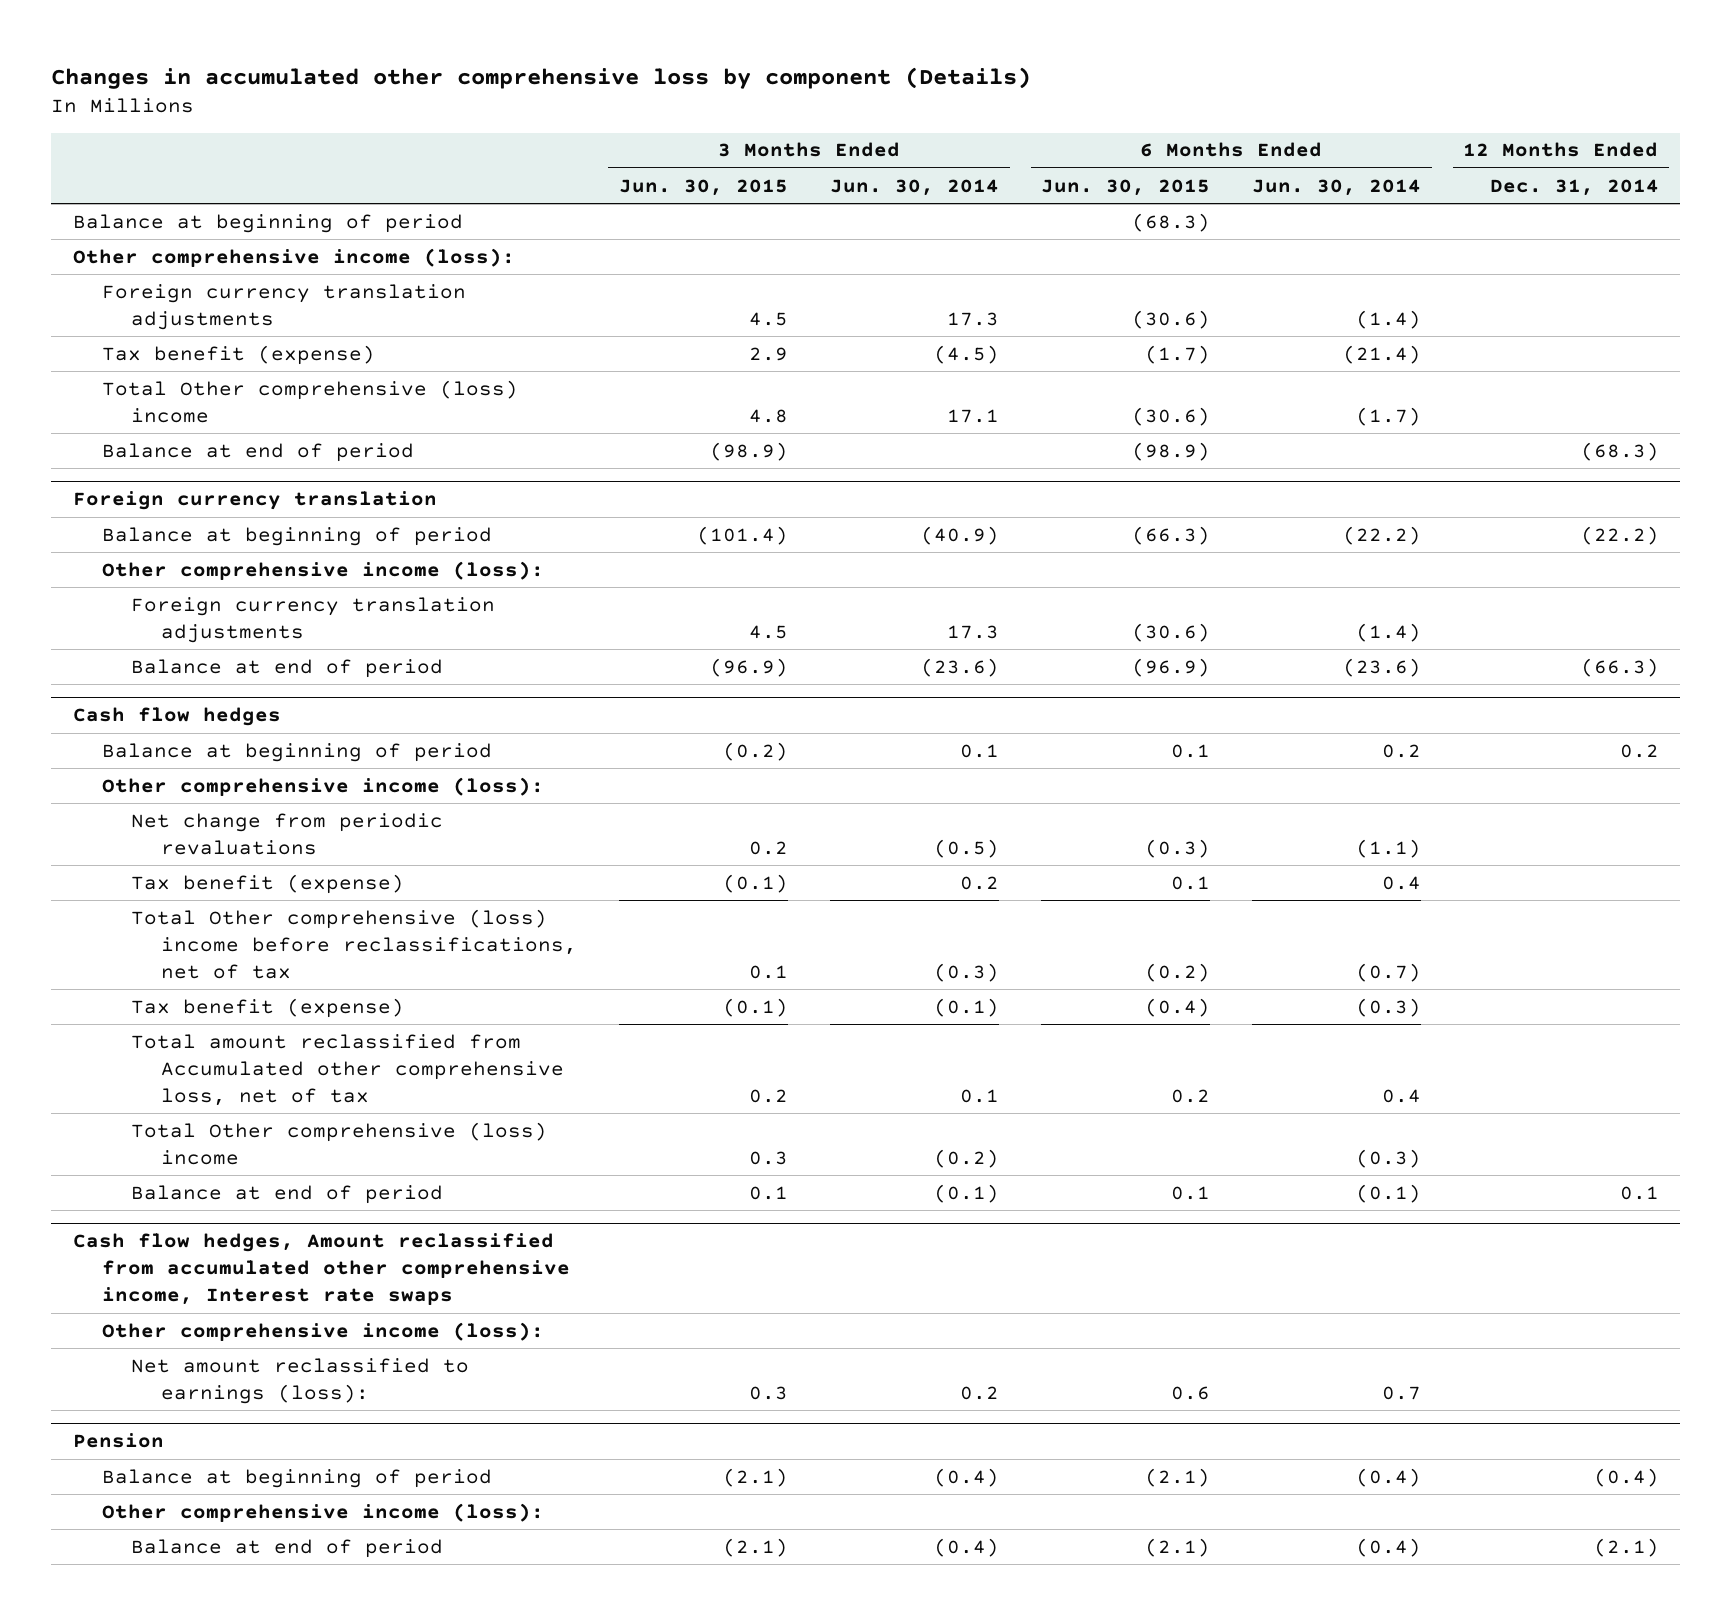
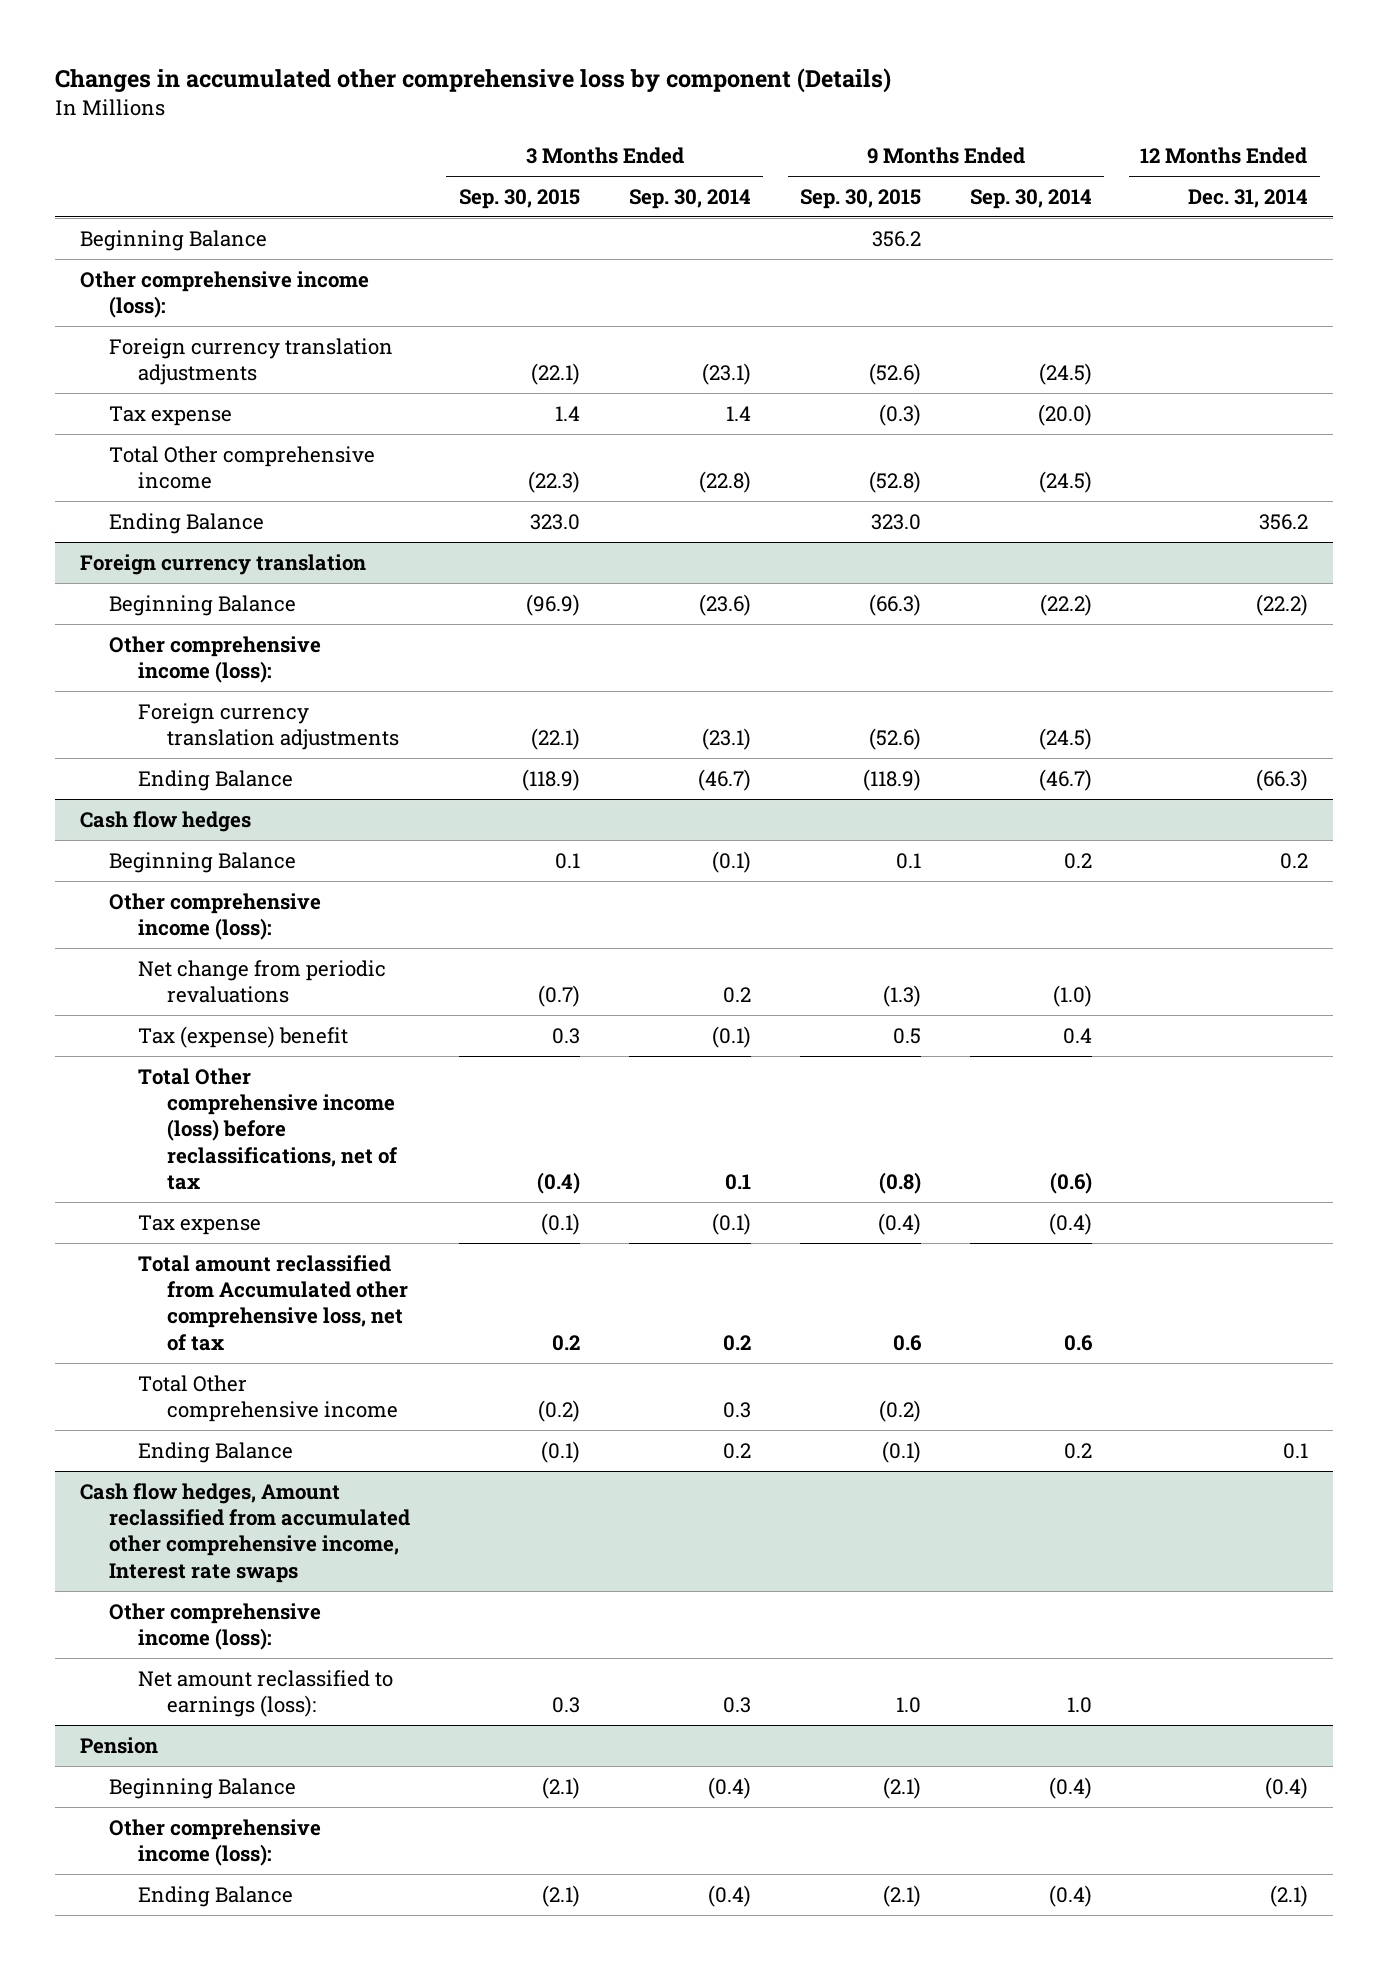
- | 3 Months Ended Jun. 30, 2015 | 3 Months Ended Jun. 30, 2014 | 6 Months Ended Jun. 30, 2015 | 6 Months Ended Jun. 30, 2014 | 12 Months Ended Dec. 31, 2014
+ | 3 Months Ended Sep. 30, 2015 | 3 Months Ended Sep. 30, 2014 | 9 Months Ended Sep. 30, 2015 | 9 Months Ended Sep. 30, 2014 | 12 Months Ended Dec. 31, 2014
- Balance at beginning of period | | | (68.3) | |
+ Beginning Balance | | | 356.2 | |
- Tax benefit (expense) | 2.9 | (4.5) | (1.7) | (21.4) |
- Total Other comprehensive (loss) income | 4.8 | 17.1 | (30.6) | (1.7) |
- Balance at end of period | (98.9) | | (98.9) | | (68.3)
+ Tax expense | 1.4 | 1.4 | (0.3) | (20.0) |
+ Total Other comprehensive income | (22.3) | (22.8) | (52.8) | (24.5) |
+ Ending Balance | 323.0 | | 323.0 | | 356.2
@ Foreign currency translation
- Balance at beginning of period | (101.4) | (40.9) | (66.3) | (22.2) | (22.2)
+ Beginning Balance | (96.9) | (23.6) | (66.3) | (22.2) | (22.2)
- Balance at end of period | (96.9) | (23.6) | (96.9) | (23.6) | (66.3)
+ Ending Balance | (118.9) | (46.7) | (118.9) | (46.7) | (66.3)
@ Cash flow hedges
- Balance at beginning of period | (0.2) | 0.1 | 0.1 | 0.2 | 0.2
+ Beginning Balance | 0.1 | (0.1) | 0.1 | 0.2 | 0.2
- Tax benefit (expense) | (0.1) | 0.2 | 0.1 | 0.4 |
- Total Other comprehensive (loss) income before reclassifications, net of tax | 0.1 | (0.3) | (0.2) | (0.7) |
- Tax benefit (expense) | (0.1) | (0.1) | (0.4) | (0.3) |
+ Tax (expense) benefit | 0.3 | (0.1) | 0.5 | 0.4 |
+ Total Other comprehensive income (loss) before reclassifications, net of tax | (0.4) | 0.1 | (0.8) | (0.6) |
+ Tax expense | (0.1) | (0.1) | (0.4) | (0.4) |
- Total Other comprehensive (loss) income | 0.3 | (0.2) | | (0.3) |
- Balance at end of period | 0.1 | (0.1) | 0.1 | (0.1) | 0.1
+ Total Other comprehensive income | (0.2) | 0.3 | (0.2) | |
+ Ending Balance | (0.1) | 0.2 | (0.1) | 0.2 | 0.1
@ Pension
- Balance at beginning of period | (2.1) | (0.4) | (2.1) | (0.4) | (0.4)
+ Beginning Balance | (2.1) | (0.4) | (2.1) | (0.4) | (0.4)
- Balance at end of period | (2.1) | (0.4) | (2.1) | (0.4) | (2.1)
+ Ending Balance | (2.1) | (0.4) | (2.1) | (0.4) | (2.1)

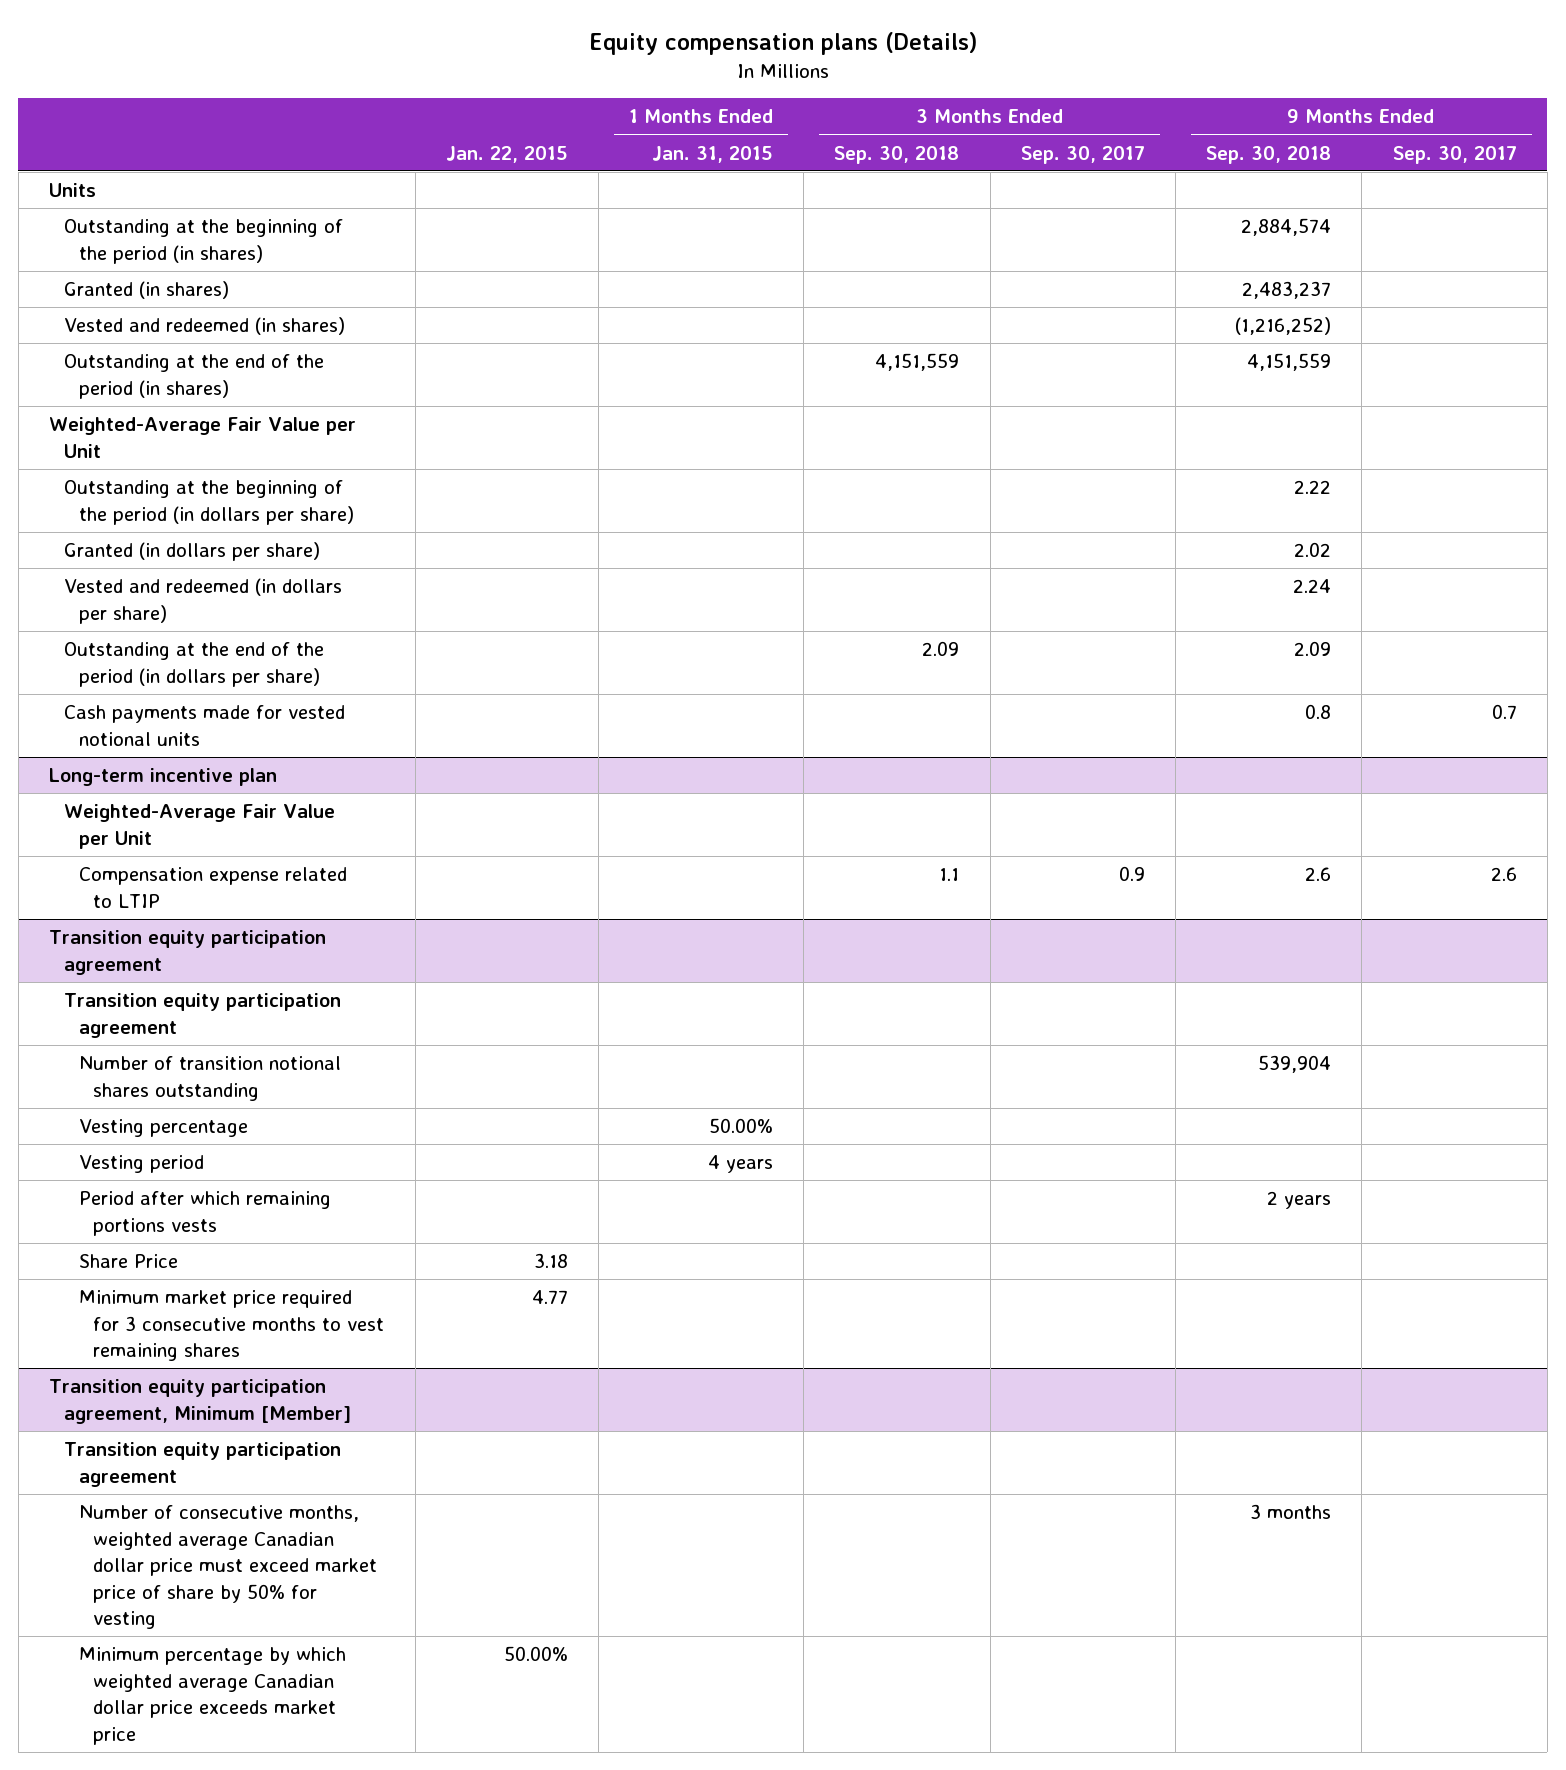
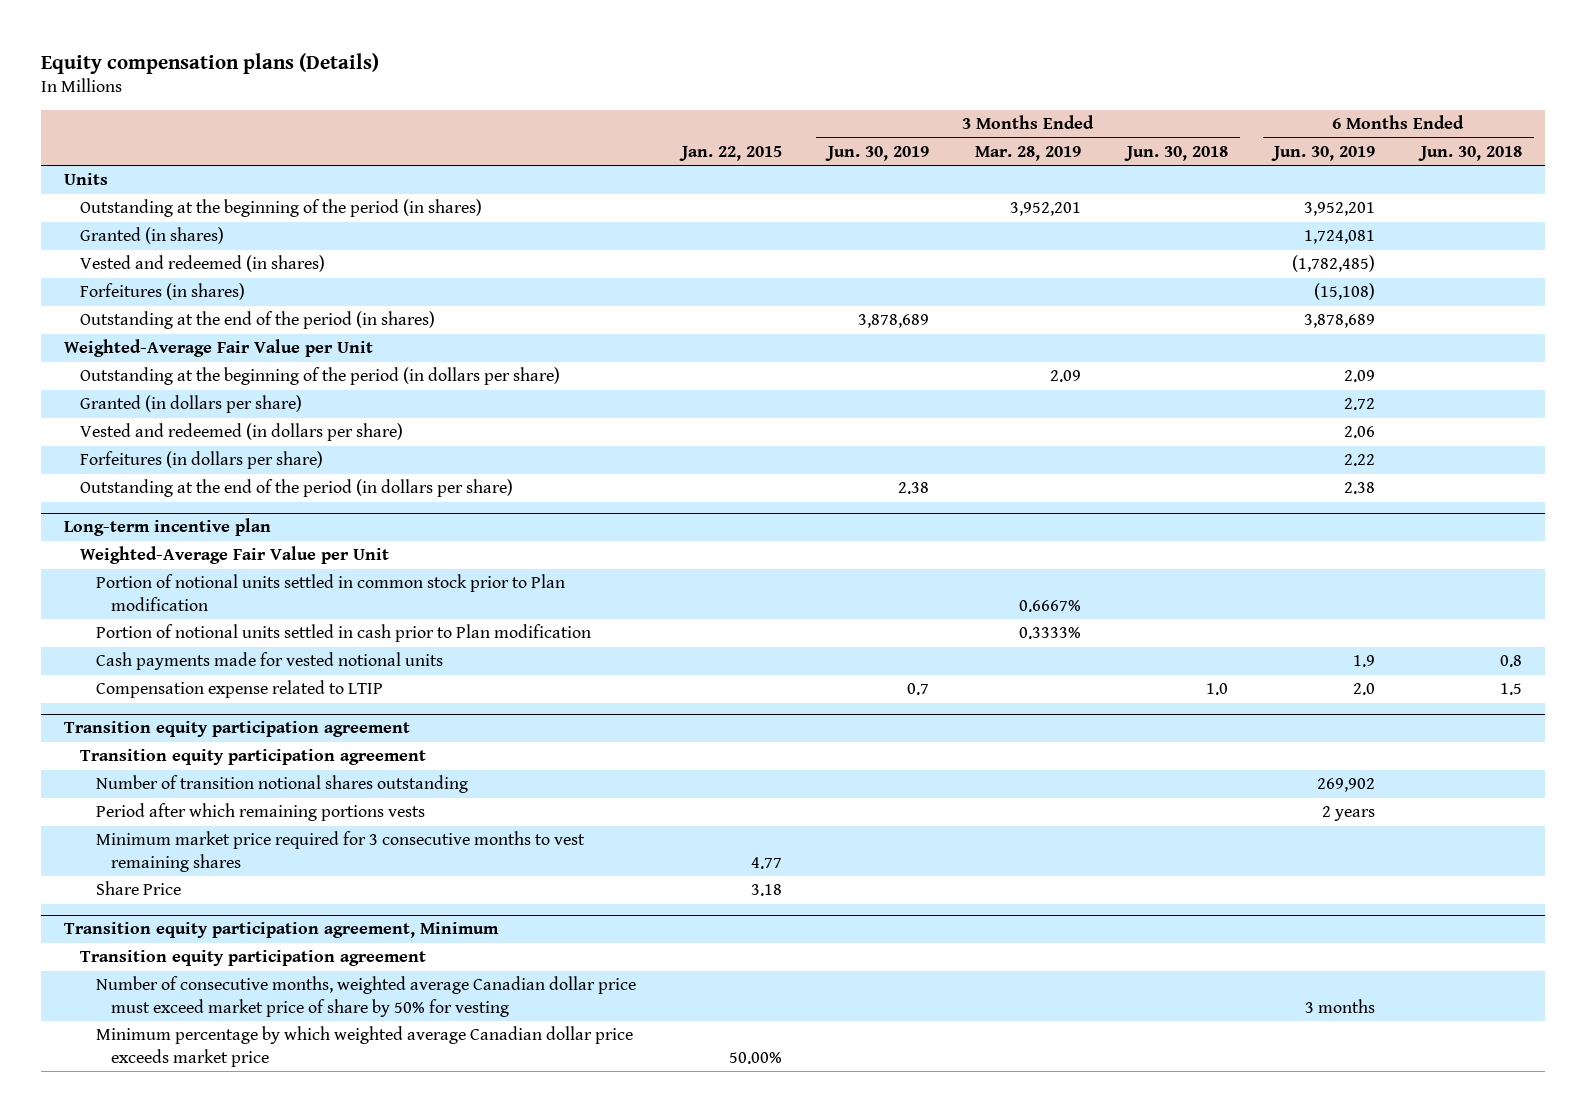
- | Jan. 22, 2015 | 1 Months Ended Jan. 31, 2015 | 3 Months Ended Sep. 30, 2018 | 3 Months Ended Sep. 30, 2017 | 9 Months Ended Sep. 30, 2018 | 9 Months Ended Sep. 30, 2017
+ | Jan. 22, 2015 | 3 Months Ended Jun. 30, 2019 | 3 Months Ended Mar. 28, 2019 | 3 Months Ended Jun. 30, 2018 | 6 Months Ended Jun. 30, 2019 | 6 Months Ended Jun. 30, 2018
+ Forfeitures (in shares) | | | | | (15,108) |
+ Forfeitures (in dollars per share) | | | | | 2.22 |
- Cash payments made for vested notional units | | | | | 0.8 | 0.7
@ Long-term incentive plan
+ Portion of notional units settled in common stock prior to Plan modification | | | 0.6667% | | |
+ Portion of notional units settled in cash prior to Plan modification | | | 0.3333% | | |
+ Cash payments made for vested notional units | | | | | 1.9 | 0.8
@ Transition equity participation agreement
- Vesting percentage | | 50.00% | | | |
- Vesting period | | 4 years | | | |
- Transition equity participation agreement, Minimum [Member]
@ Transition equity participation agreement
moved down: Share Price | 3.18 | | | | |
+ Transition equity participation agreement, Minimum

